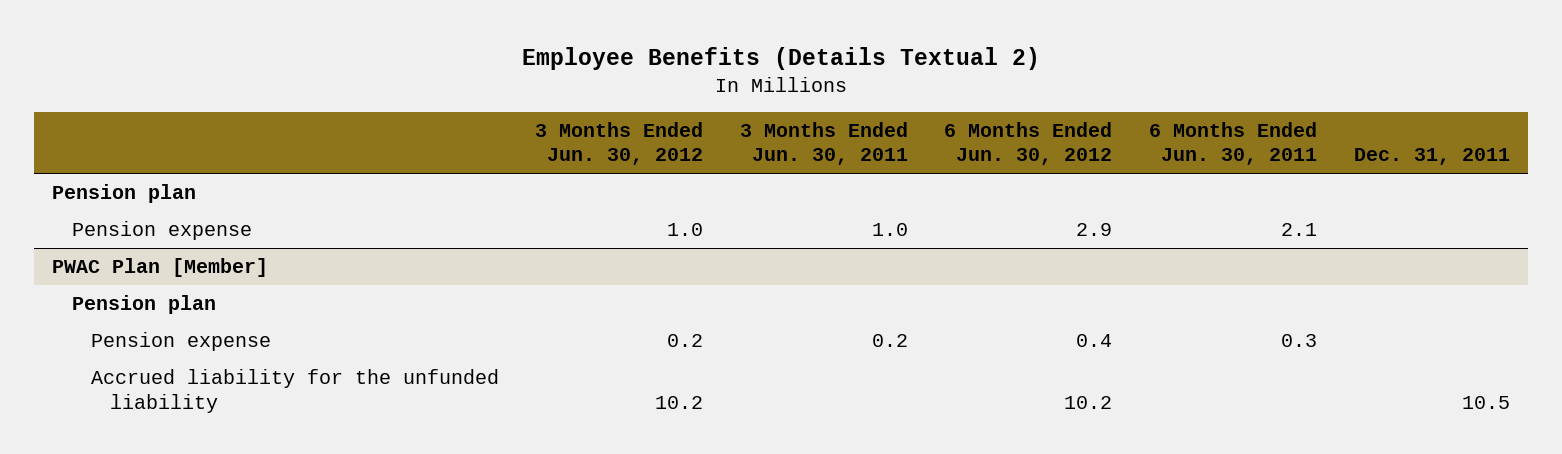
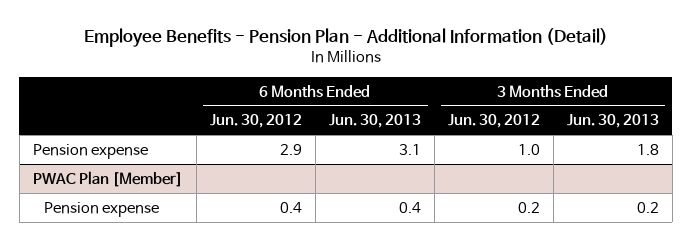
- Employee Benefits (Details Textual 2)
+ Employee Benefits - Pension Plan - Additional Information (Detail)
- | 3 Months Ended Jun. 30, 2012 | 3 Months Ended Jun. 30, 2011 | 6 Months Ended Jun. 30, 2012 | 6 Months Ended Jun. 30, 2011 | Dec. 31, 2011
+ | 6 Months Ended Jun. 30, 2012 | 6 Months Ended Jun. 30, 2013 | 3 Months Ended Jun. 30, 2012 | 3 Months Ended Jun. 30, 2013
- Pension plan
@ PWAC Plan [Member]
- Pension plan
- Accrued liability for the unfunded liability | 10.2 | | 10.2 | | 10.5

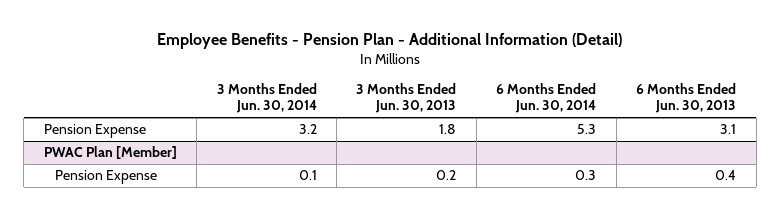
- | 6 Months Ended Jun. 30, 2012 | 6 Months Ended Jun. 30, 2013 | 3 Months Ended Jun. 30, 2012 | 3 Months Ended Jun. 30, 2013
+ | 3 Months Ended Jun. 30, 2014 | 3 Months Ended Jun. 30, 2013 | 6 Months Ended Jun. 30, 2014 | 6 Months Ended Jun. 30, 2013
- Pension expense | 2.9 | 3.1 | 1.0 | 1.8
+ Pension Expense | 3.2 | 1.8 | 5.3 | 3.1
@ PWAC Plan [Member]
- Pension expense | 0.4 | 0.4 | 0.2 | 0.2
+ Pension Expense | 0.1 | 0.2 | 0.3 | 0.4

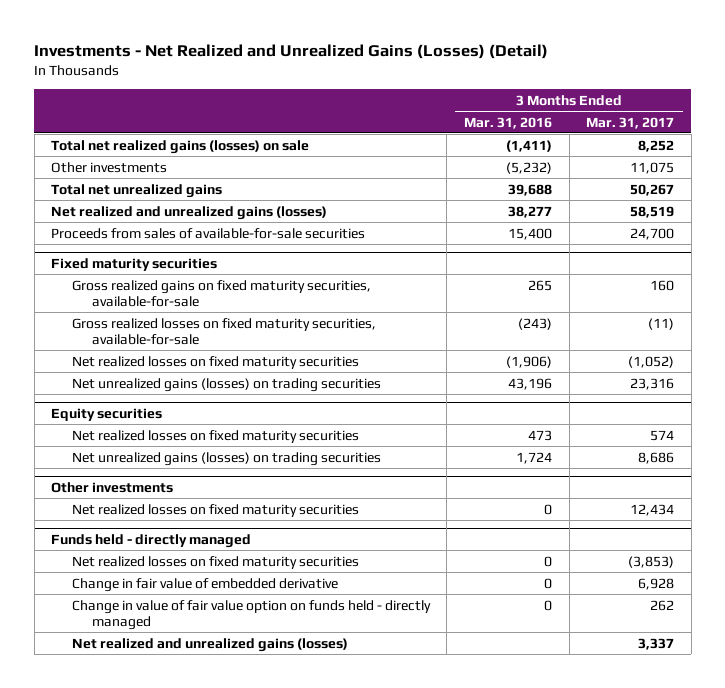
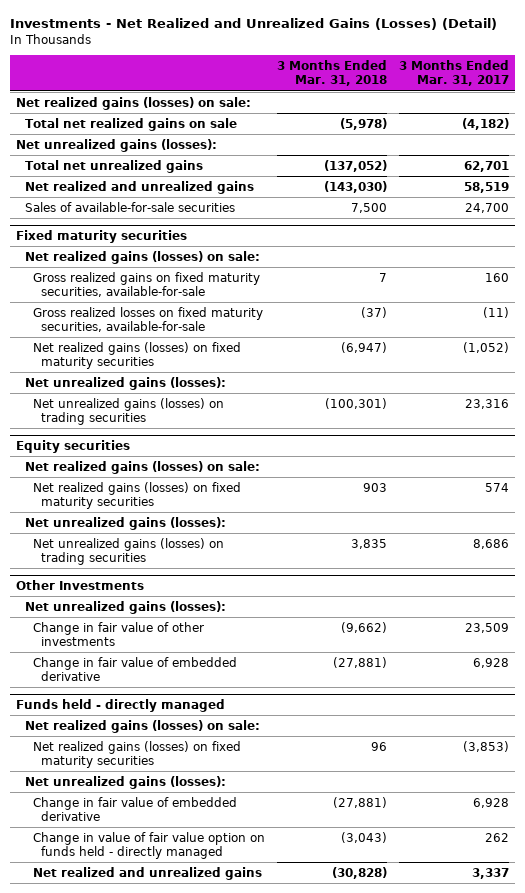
- | 3 Months Ended Mar. 31, 2016 | 3 Months Ended Mar. 31, 2017
+ | 3 Months Ended Mar. 31, 2018 | 3 Months Ended Mar. 31, 2017
- Total net realized gains (losses) on sale | (1,411) | 8,252
- Other investments | (5,232) | 11,075
- Total net unrealized gains | 39,688 | 50,267
- Net realized and unrealized gains (losses) | 38,277 | 58,519
- Proceeds from sales of available-for-sale securities | 15,400 | 24,700
+ Net realized gains (losses) on sale:
+ Total net realized gains on sale | (5,978) | (4,182)
+ Net unrealized gains (losses):
+ Total net unrealized gains | (137,052) | 62,701
+ Net realized and unrealized gains | (143,030) | 58,519
+ Sales of available-for-sale securities | 7,500 | 24,700
@ Fixed maturity securities
+ Net realized gains (losses) on sale:
- Net realized losses on fixed maturity securities | (1,906) | (1,052)
+ Net realized gains (losses) on fixed maturity securities | (6,947) | (1,052)
+ Net unrealized gains (losses):
@ Equity securities
- Net realized losses on fixed maturity securities | 473 | 574
+ Net realized gains (losses) on sale:
+ Net realized gains (losses) on fixed maturity securities | 903 | 574
+ Net unrealized gains (losses):
- Other investments
- Net realized losses on fixed maturity securities | 0 | 12,434
+ Other Investments
+ Net unrealized gains (losses):
+ Change in fair value of other investments | (9,662) | 23,509
+ Change in fair value of embedded derivative | (27,881) | 6,928
@ Funds held - directly managed
- Net realized losses on fixed maturity securities | 0 | (3,853)
+ Net realized gains (losses) on sale:
+ Net realized gains (losses) on fixed maturity securities | 96 | (3,853)
+ Net unrealized gains (losses):
- Net realized and unrealized gains (losses) | | 3,337
+ Net realized and unrealized gains | (30,828) | 3,337

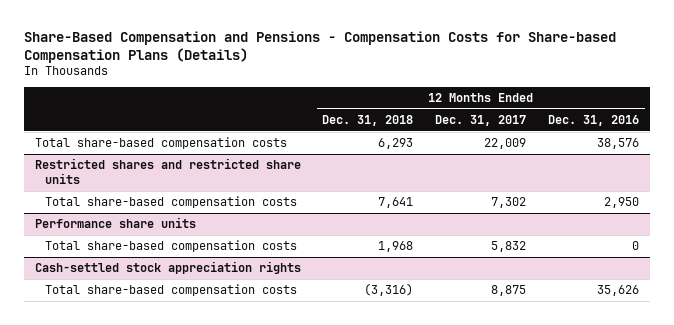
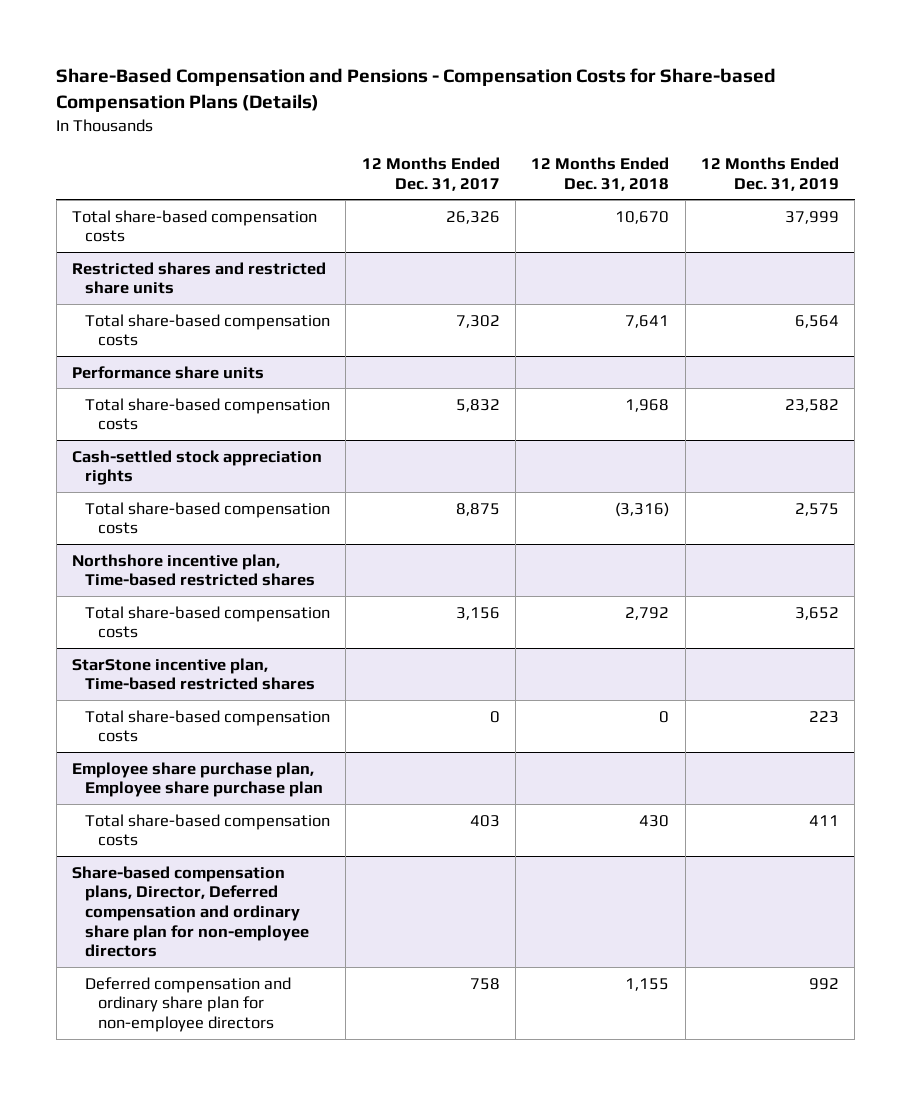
- | 12 Months Ended Dec. 31, 2018 | 12 Months Ended Dec. 31, 2017 | 12 Months Ended Dec. 31, 2016
+ | 12 Months Ended Dec. 31, 2017 | 12 Months Ended Dec. 31, 2018 | 12 Months Ended Dec. 31, 2019
- Total share-based compensation costs | 6,293 | 22,009 | 38,576
+ Total share-based compensation costs | 26,326 | 10,670 | 37,999
+ Northshore incentive plan, Time-based restricted shares
+ Total share-based compensation costs | 3,156 | 2,792 | 3,652
+ StarStone incentive plan, Time-based restricted shares
+ Total share-based compensation costs | 0 | 0 | 223
+ Employee share purchase plan, Employee share purchase plan
+ Total share-based compensation costs | 403 | 430 | 411
+ Share-based compensation plans, Director, Deferred compensation and ordinary share plan for non-employee directors
+ Deferred compensation and ordinary share plan for non-employee directors | 758 | 1,155 | 992

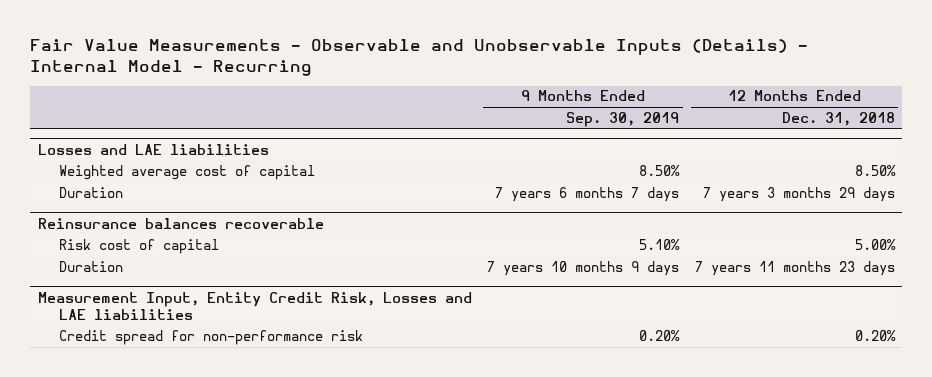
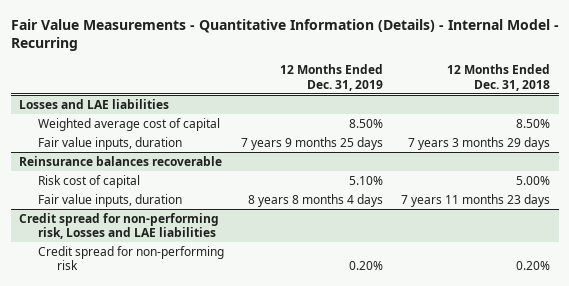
- Fair Value Measurements - Observable and Unobservable Inputs (Details) - Internal Model - Recurring
+ Fair Value Measurements - Quantitative Information (Details) - Internal Model - Recurring
- | 9 Months Ended Sep. 30, 2019 | 12 Months Ended Dec. 31, 2018
+ | 12 Months Ended Dec. 31, 2019 | 12 Months Ended Dec. 31, 2018
@ Losses and LAE liabilities
- Duration | 7 years 6 months 7 days | 7 years 3 months 29 days
+ Fair value inputs, duration | 7 years 9 months 25 days | 7 years 3 months 29 days
@ Reinsurance balances recoverable
- Duration | 7 years 10 months 9 days | 7 years 11 months 23 days
- Measurement Input, Entity Credit Risk, Losses and LAE liabilities
- Credit spread for non-performance risk | 0.20% | 0.20%
@ Reinsurance balances recoverable
+ Fair value inputs, duration | 8 years 8 months 4 days | 7 years 11 months 23 days
+ Credit spread for non-performing risk, Losses and LAE liabilities
+ Credit spread for non-performing risk | 0.20% | 0.20%

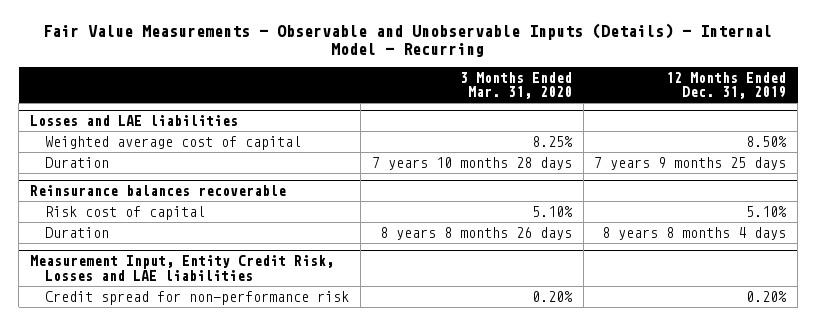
- Fair Value Measurements - Quantitative Information (Details) - Internal Model - Recurring
+ Fair Value Measurements - Observable and Unobservable Inputs (Details) - Internal Model - Recurring
- | 12 Months Ended Dec. 31, 2019 | 12 Months Ended Dec. 31, 2018
+ | 3 Months Ended Mar. 31, 2020 | 12 Months Ended Dec. 31, 2019
@ Losses and LAE liabilities
- Fair value inputs, duration | 7 years 9 months 25 days | 7 years 3 months 29 days
+ Duration | 7 years 10 months 28 days | 7 years 9 months 25 days
@ Reinsurance balances recoverable
- Fair value inputs, duration | 8 years 8 months 4 days | 7 years 11 months 23 days
- Credit spread for non-performing risk, Losses and LAE liabilities
- Credit spread for non-performing risk | 0.20% | 0.20%
@ Reinsurance balances recoverable
+ Duration | 8 years 8 months 26 days | 8 years 8 months 4 days
+ Measurement Input, Entity Credit Risk, Losses and LAE liabilities
+ Credit spread for non-performance risk | 0.20% | 0.20%

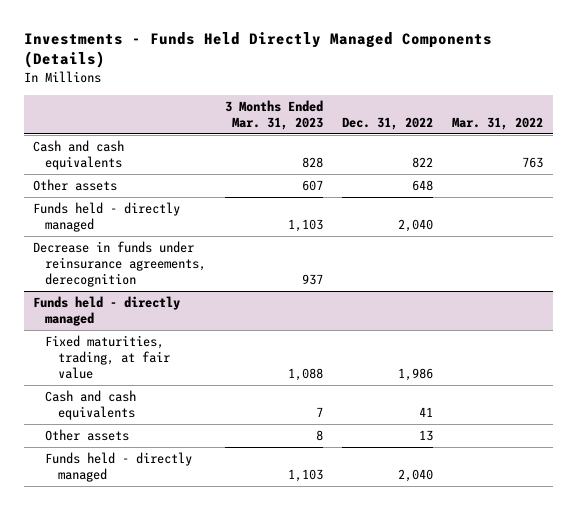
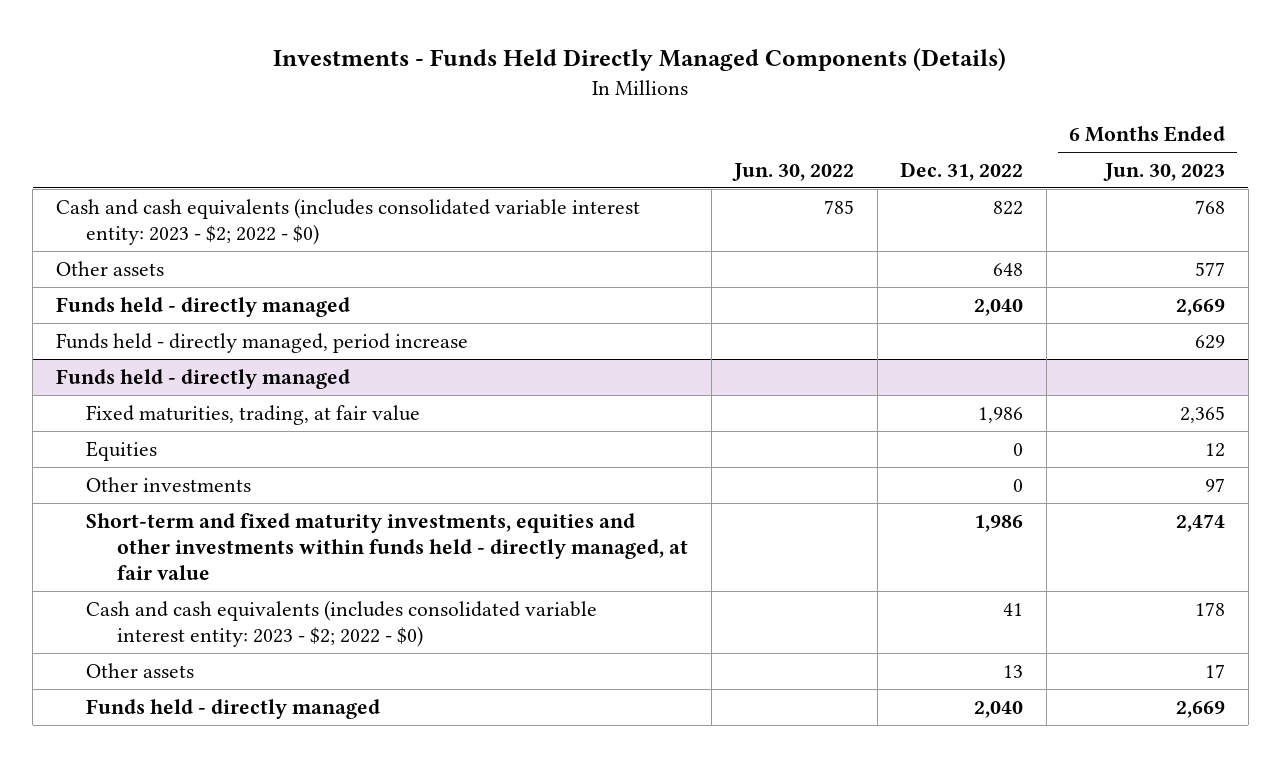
- | 3 Months Ended Mar. 31, 2023 | Dec. 31, 2022 | Mar. 31, 2022
+ | Jun. 30, 2022 | Dec. 31, 2022 | 6 Months Ended Jun. 30, 2023
- Cash and cash equivalents | 828 | 822 | 763
+ Cash and cash equivalents (includes consolidated variable interest entity: 2023 - $2; 2022 - $0) | 785 | 822 | 768
- Decrease in funds under reinsurance agreements, derecognition | 937 | |
+ Funds held - directly managed, period increase | | | 629
@ Funds held - directly managed
- Cash and cash equivalents | 7 | 41 |
+ Equities | | 0 | 12
+ Other investments | | 0 | 97
+ Short-term and fixed maturity investments, equities and other investments within funds held - directly managed, at fair value | | 1,986 | 2,474
+ Cash and cash equivalents (includes consolidated variable interest entity: 2023 - $2; 2022 - $0) | | 41 | 178

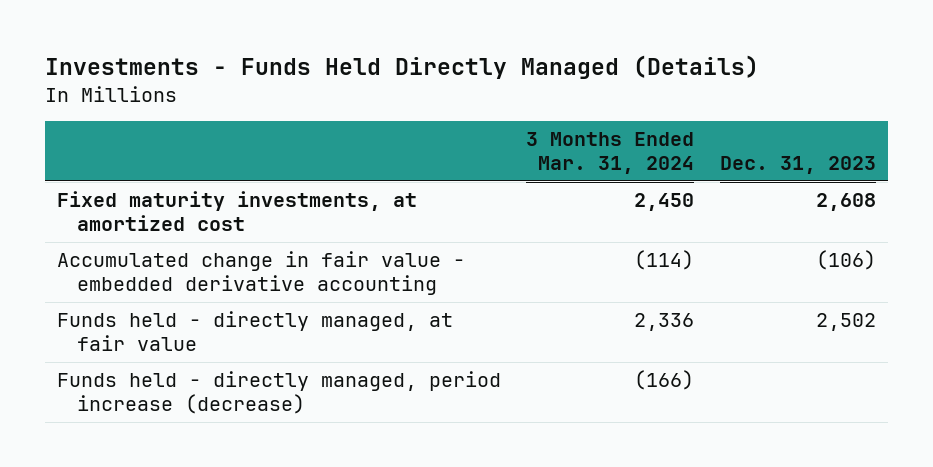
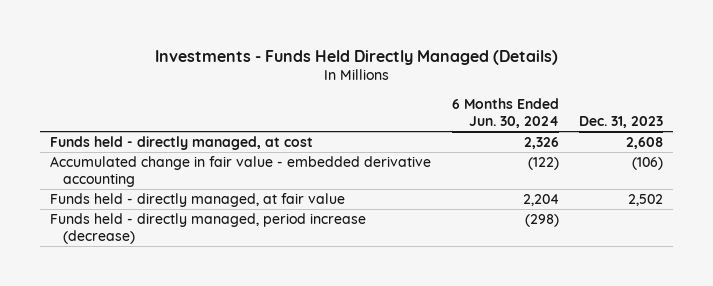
- | 3 Months Ended Mar. 31, 2024 | Dec. 31, 2023
+ | 6 Months Ended Jun. 30, 2024 | Dec. 31, 2023
- Fixed maturity investments, at amortized cost | 2,450 | 2,608
+ Funds held - directly managed, at cost | 2,326 | 2,608

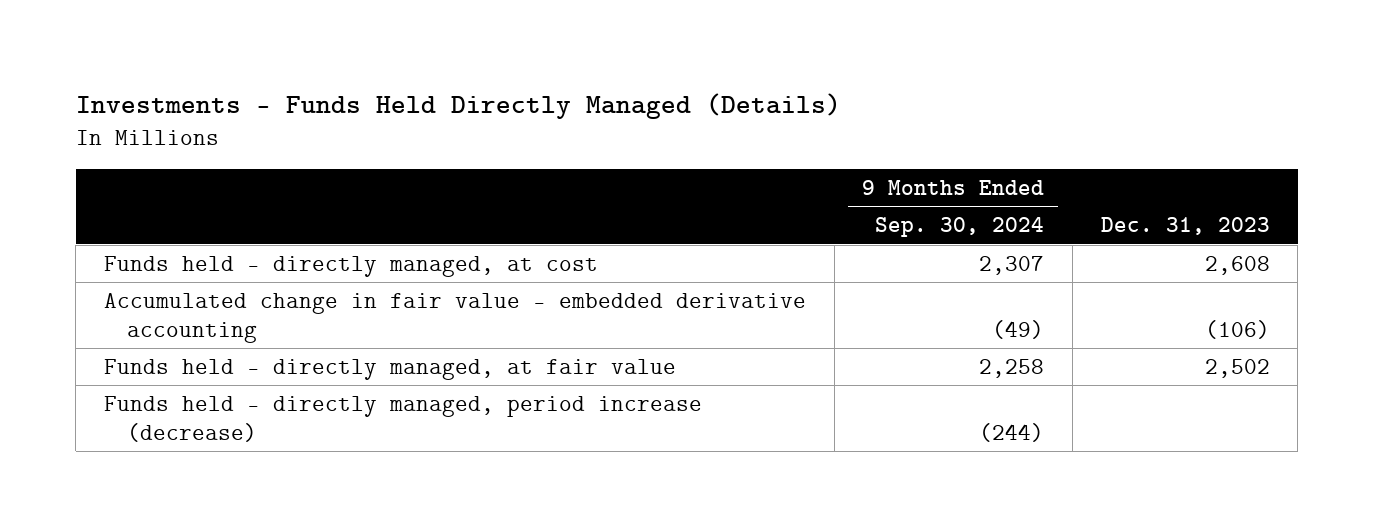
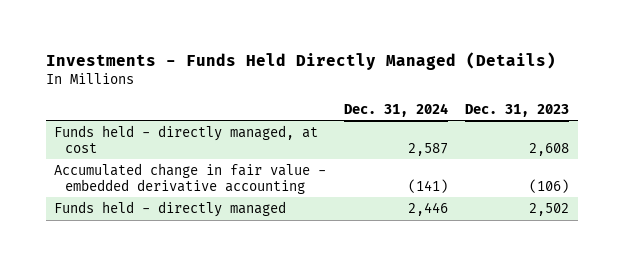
- | 9 Months Ended Sep. 30, 2024 | Dec. 31, 2023
+ | Dec. 31, 2024 | Dec. 31, 2023
- Funds held - directly managed, at fair value | 2,258 | 2,502
- Funds held - directly managed, period increase (decrease) | (244) |
+ Funds held - directly managed | 2,446 | 2,502

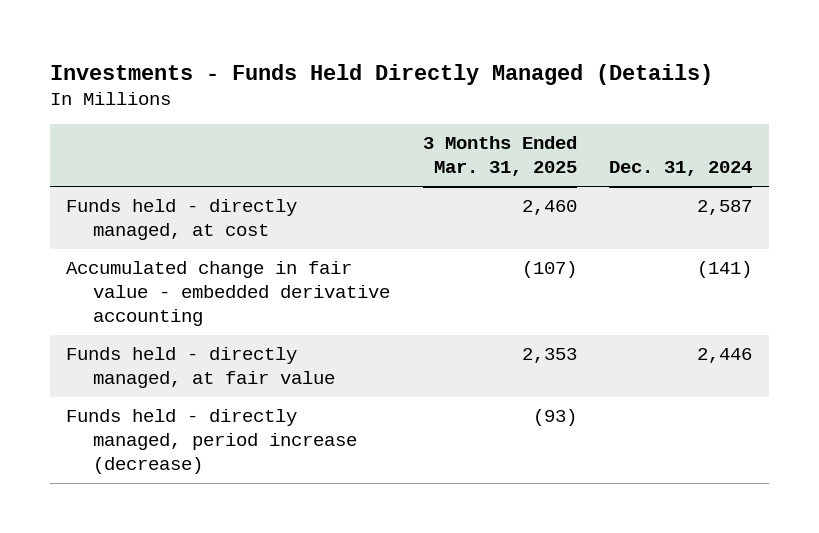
- | Dec. 31, 2024 | Dec. 31, 2023
+ | 3 Months Ended Mar. 31, 2025 | Dec. 31, 2024
- Funds held - directly managed | 2,446 | 2,502
+ Funds held - directly managed, at fair value | 2,353 | 2,446
+ Funds held - directly managed, period increase (decrease) | (93) |

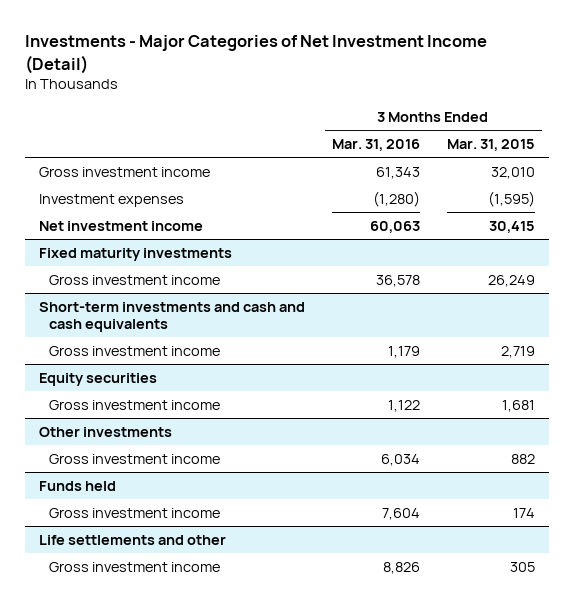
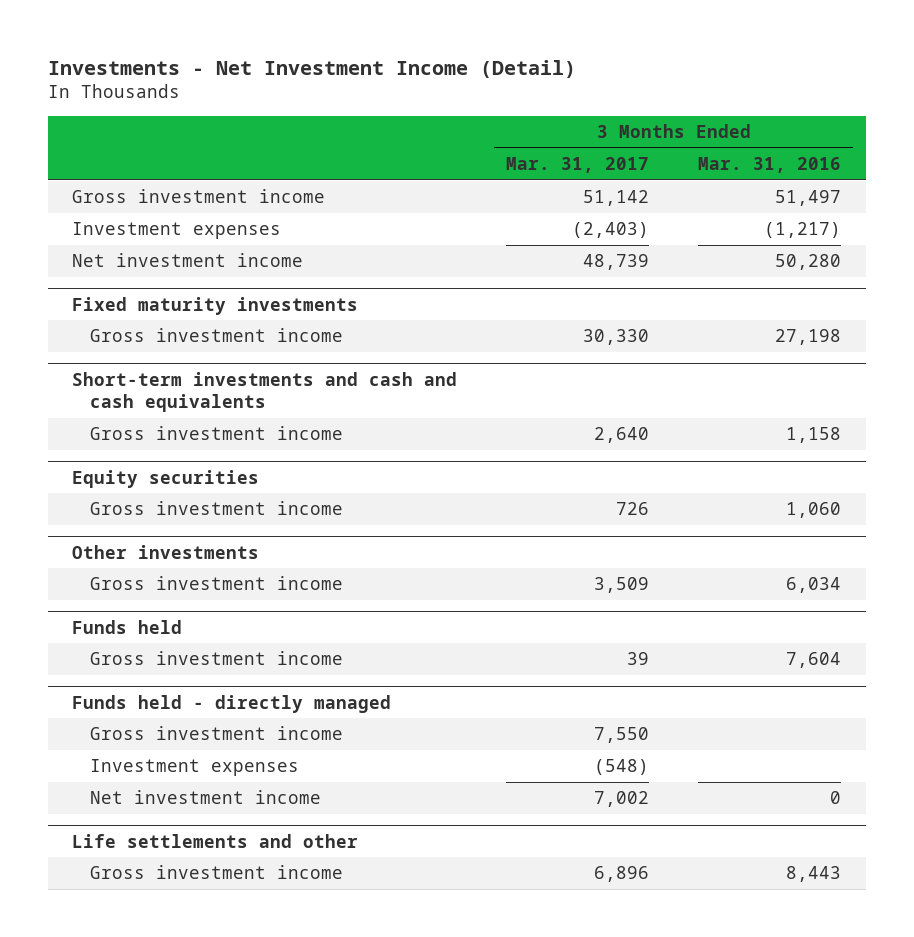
- Investments - Major Categories of Net Investment Income (Detail)
+ Investments - Net Investment Income (Detail)
- | 3 Months Ended Mar. 31, 2016 | 3 Months Ended Mar. 31, 2015
+ | 3 Months Ended Mar. 31, 2017 | 3 Months Ended Mar. 31, 2016
- Gross investment income | 61,343 | 32,010
- Investment expenses | (1,280) | (1,595)
- Net investment income | 60,063 | 30,415
+ Gross investment income | 51,142 | 51,497
+ Investment expenses | (2,403) | (1,217)
+ Net investment income | 48,739 | 50,280
@ Fixed maturity investments
- Gross investment income | 36,578 | 26,249
+ Gross investment income | 30,330 | 27,198
@ Short-term investments and cash and cash equivalents
- Gross investment income | 1,179 | 2,719
+ Gross investment income | 2,640 | 1,158
@ Equity securities
- Gross investment income | 1,122 | 1,681
+ Gross investment income | 726 | 1,060
+ Funds held - directly managed
+ Gross investment income | 7,550 |
+ Investment expenses | (548) |
+ Net investment income | 7,002 | 0
@ Life settlements and other
- Gross investment income | 8,826 | 305
+ Gross investment income | 6,896 | 8,443

